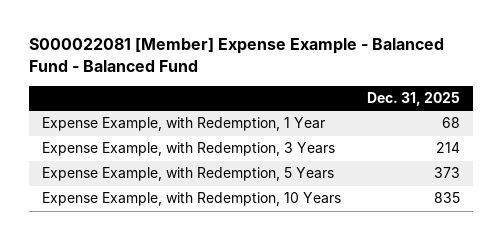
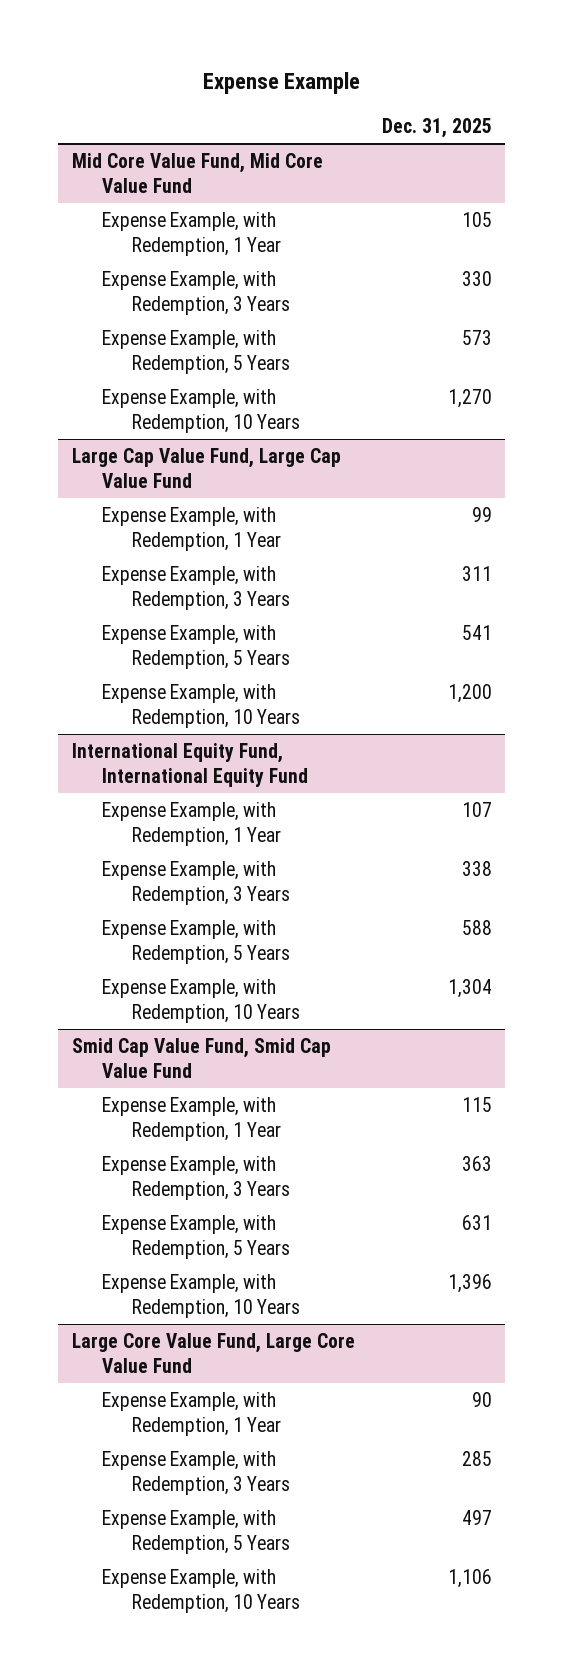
- S000022081 [Member] Expense Example - Balanced Fund - Balanced Fund
+ Expense Example
- Expense Example, with Redemption, 1 Year | 68
- Expense Example, with Redemption, 3 Years | 214
- Expense Example, with Redemption, 5 Years | 373
- Expense Example, with Redemption, 10 Years | 835
+ Mid Core Value Fund, Mid Core Value Fund
+ Expense Example, with Redemption, 1 Year | 105
+ Expense Example, with Redemption, 3 Years | 330
+ Expense Example, with Redemption, 5 Years | 573
+ Expense Example, with Redemption, 10 Years | 1,270
+ Large Cap Value Fund, Large Cap Value Fund
+ Expense Example, with Redemption, 1 Year | 99
+ Expense Example, with Redemption, 3 Years | 311
+ Expense Example, with Redemption, 5 Years | 541
+ Expense Example, with Redemption, 10 Years | 1,200
+ International Equity Fund, International Equity Fund
+ Expense Example, with Redemption, 1 Year | 107
+ Expense Example, with Redemption, 3 Years | 338
+ Expense Example, with Redemption, 5 Years | 588
+ Expense Example, with Redemption, 10 Years | 1,304
+ Smid Cap Value Fund, Smid Cap Value Fund
+ Expense Example, with Redemption, 1 Year | 115
+ Expense Example, with Redemption, 3 Years | 363
+ Expense Example, with Redemption, 5 Years | 631
+ Expense Example, with Redemption, 10 Years | 1,396
+ Large Core Value Fund, Large Core Value Fund
+ Expense Example, with Redemption, 1 Year | 90
+ Expense Example, with Redemption, 3 Years | 285
+ Expense Example, with Redemption, 5 Years | 497
+ Expense Example, with Redemption, 10 Years | 1,106

